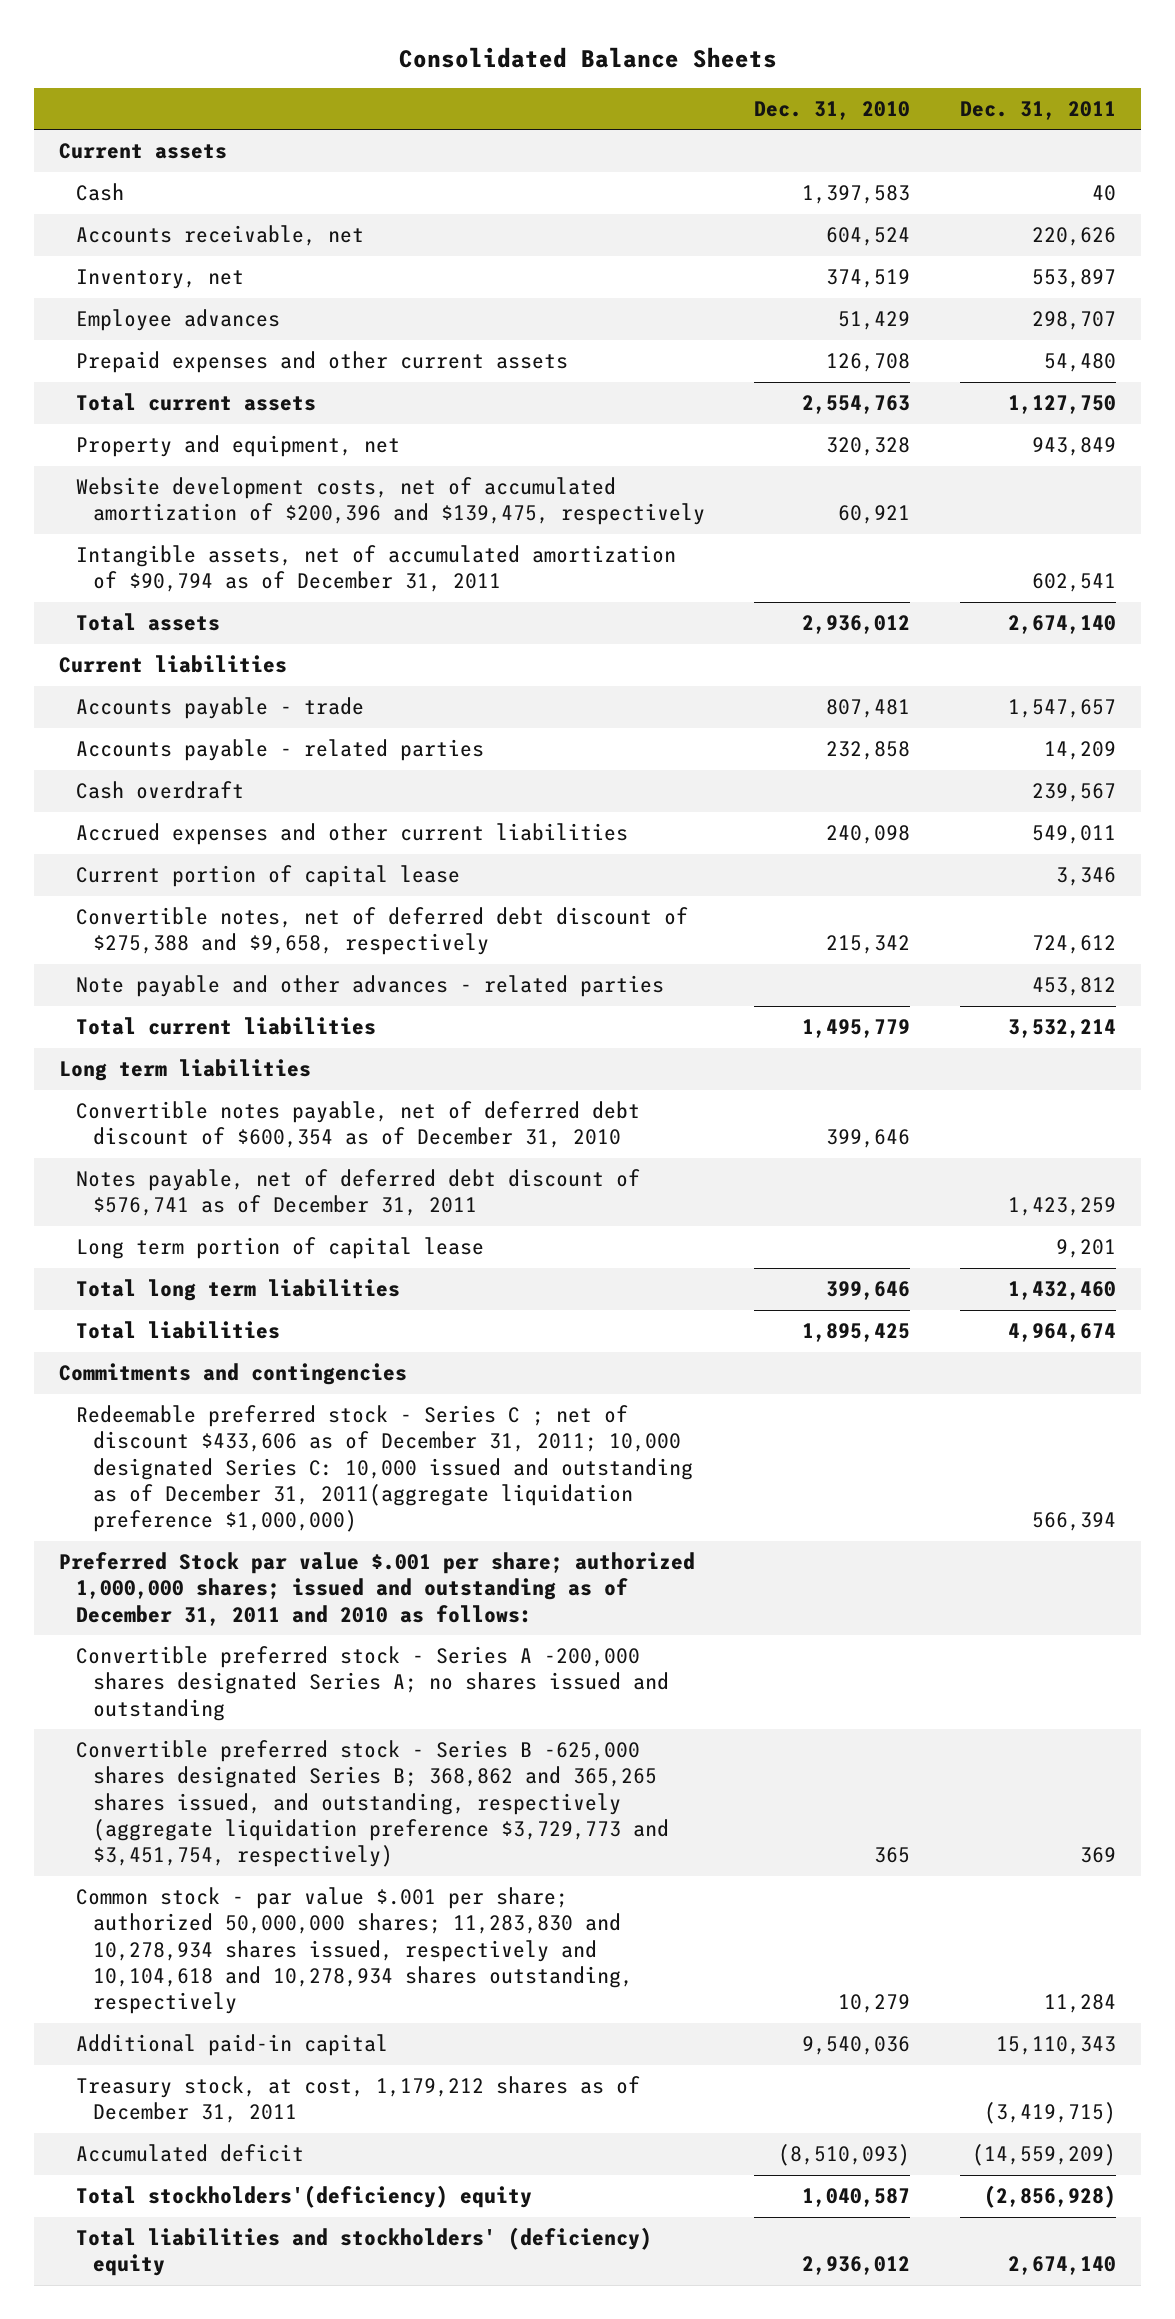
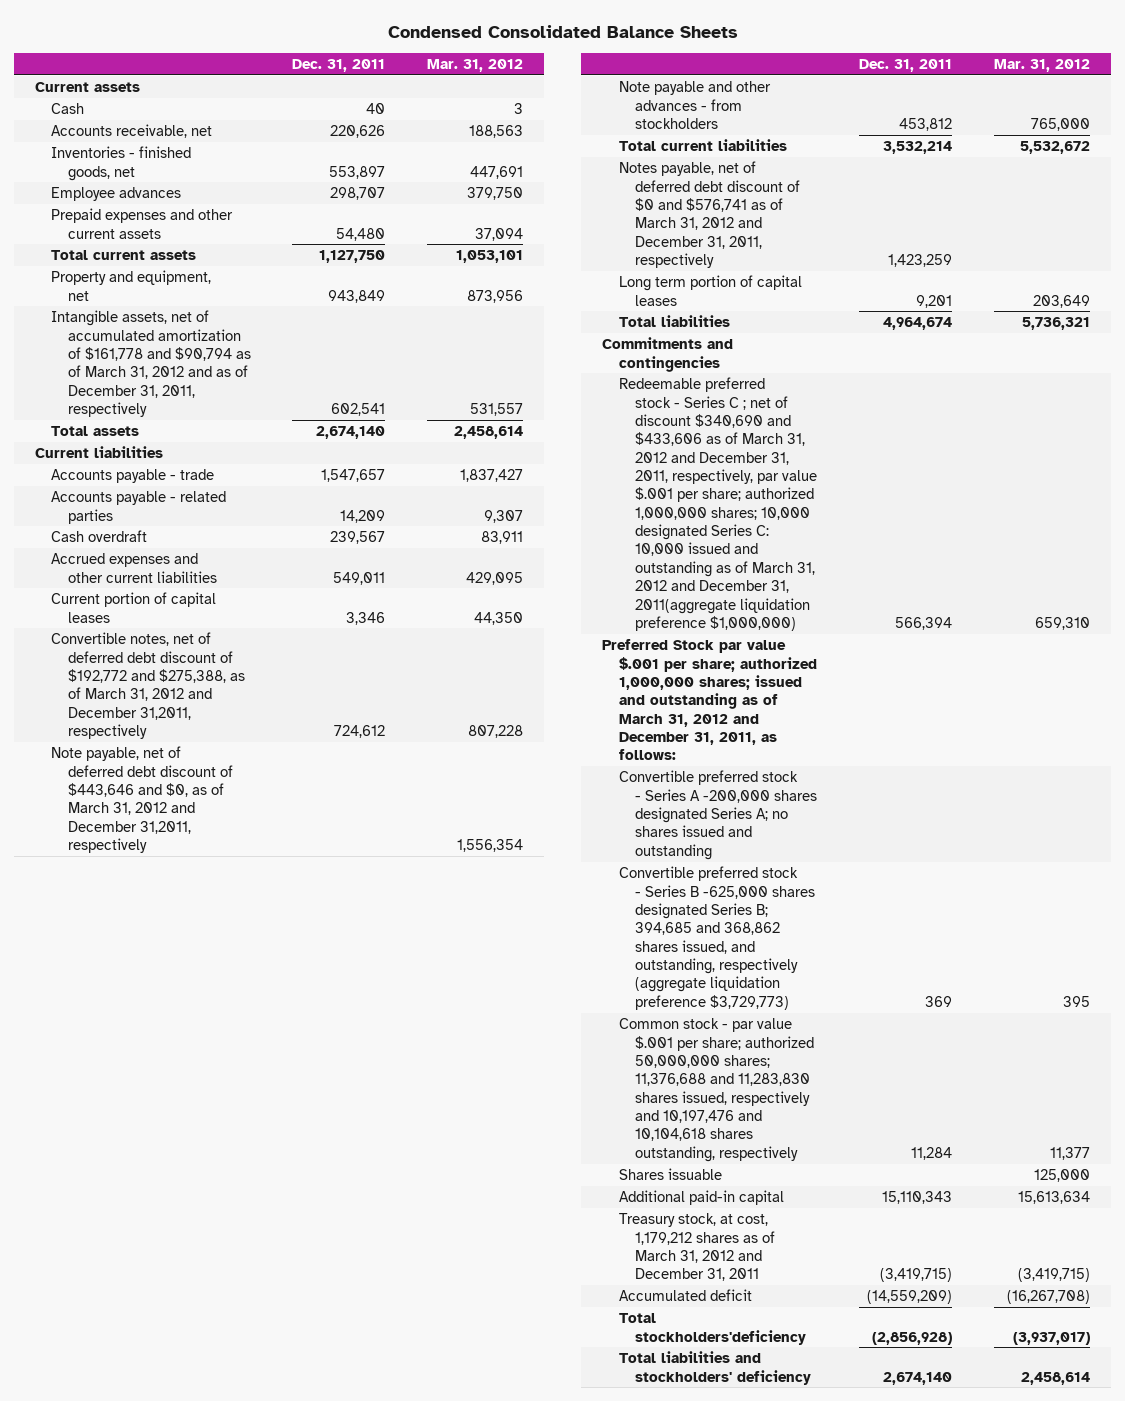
- Consolidated Balance Sheets
+ Condensed Consolidated Balance Sheets
- | Dec. 31, 2010 | Dec. 31, 2011
+ | Dec. 31, 2011 | Mar. 31, 2012
- Inventory, net | 374,519 | 553,897
+ Inventories - finished goods, net | 553,897 | 447,691
- Website development costs, net of accumulated amortization of $200,396 and $139,475, respectively | 60,921 |
- Intangible assets, net of accumulated amortization of $90,794 as of December 31, 2011 | | 602,541
+ Intangible assets, net of accumulated amortization of $161,778 and $90,794 as of March 31, 2012 and as of December 31, 2011, respectively | 602,541 | 531,557
- Current portion of capital lease | | 3,346
- Convertible notes, net of deferred debt discount of $275,388 and $9,658, respectively | 215,342 | 724,612
- Note payable and other advances - related parties | | 453,812
+ Current portion of capital leases | 3,346 | 44,350
+ Convertible notes, net of deferred debt discount of $192,772 and $275,388, as of March 31, 2012 and December 31,2011, respectively | 724,612 | 807,228
+ Note payable, net of deferred debt discount of $443,646 and $0, as of March 31, 2012 and December 31,2011, respectively | | 1,556,354
+ Note payable and other advances - from stockholders | 453,812 | 765,000
- Long term liabilities
- Convertible notes payable, net of deferred debt discount of $600,354 as of December 31, 2010 | 399,646 |
- Notes payable, net of deferred debt discount of $576,741 as of December 31, 2011 | | 1,423,259
- Long term portion of capital lease | | 9,201
- Total long term liabilities | 399,646 | 1,432,460
+ Notes payable, net of deferred debt discount of $0 and $576,741 as of March 31, 2012 and December 31, 2011, respectively | 1,423,259 |
+ Long term portion of capital leases | 9,201 | 203,649
- Redeemable preferred stock - Series C ; net of discount $433,606 as of December 31, 2011; 10,000 designated Series C: 10,000 issued and outstanding as of December 31, 2011(aggregate liquidation preference $1,000,000) | | 566,394
- Preferred Stock par value $.001 per share; authorized 1,000,000 shares; issued and outstanding as of December 31, 2011 and 2010 as follows:
+ Redeemable preferred stock - Series C ; net of discount $340,690 and $433,606 as of March 31, 2012 and December 31, 2011, respectively, par value $.001 per share; authorized 1,000,000 shares; 10,000 designated Series C: 10,000 issued and outstanding as of March 31, 2012 and December 31, 2011(aggregate liquidation preference $1,000,000) | 566,394 | 659,310
+ Preferred Stock par value $.001 per share; authorized 1,000,000 shares; issued and outstanding as of March 31, 2012 and December 31, 2011, as follows:
- Convertible preferred stock - Series B -625,000 shares designated Series B; 368,862 and 365,265 shares issued, and outstanding, respectively (aggregate liquidation preference $3,729,773 and $3,451,754, respectively) | 365 | 369
- Common stock - par value $.001 per share; authorized 50,000,000 shares; 11,283,830 and 10,278,934 shares issued, respectively and 10,104,618 and 10,278,934 shares outstanding, respectively | 10,279 | 11,284
+ Convertible preferred stock - Series B -625,000 shares designated Series B; 394,685 and 368,862 shares issued, and outstanding, respectively (aggregate liquidation preference $3,729,773) | 369 | 395
+ Common stock - par value $.001 per share; authorized 50,000,000 shares; 11,376,688 and 11,283,830 shares issued, respectively and 10,197,476 and 10,104,618 shares outstanding, respectively | 11,284 | 11,377
+ Shares issuable | | 125,000
- Treasury stock, at cost, 1,179,212 shares as of December 31, 2011 | | (3,419,715)
+ Treasury stock, at cost, 1,179,212 shares as of March 31, 2012 and December 31, 2011 | (3,419,715) | (3,419,715)
- Total stockholders'(deficiency) equity | 1,040,587 | (2,856,928)
- Total liabilities and stockholders' (deficiency) equity | 2,936,012 | 2,674,140
+ Total stockholders'deficiency | (2,856,928) | (3,937,017)
+ Total liabilities and stockholders' deficiency | 2,674,140 | 2,458,614

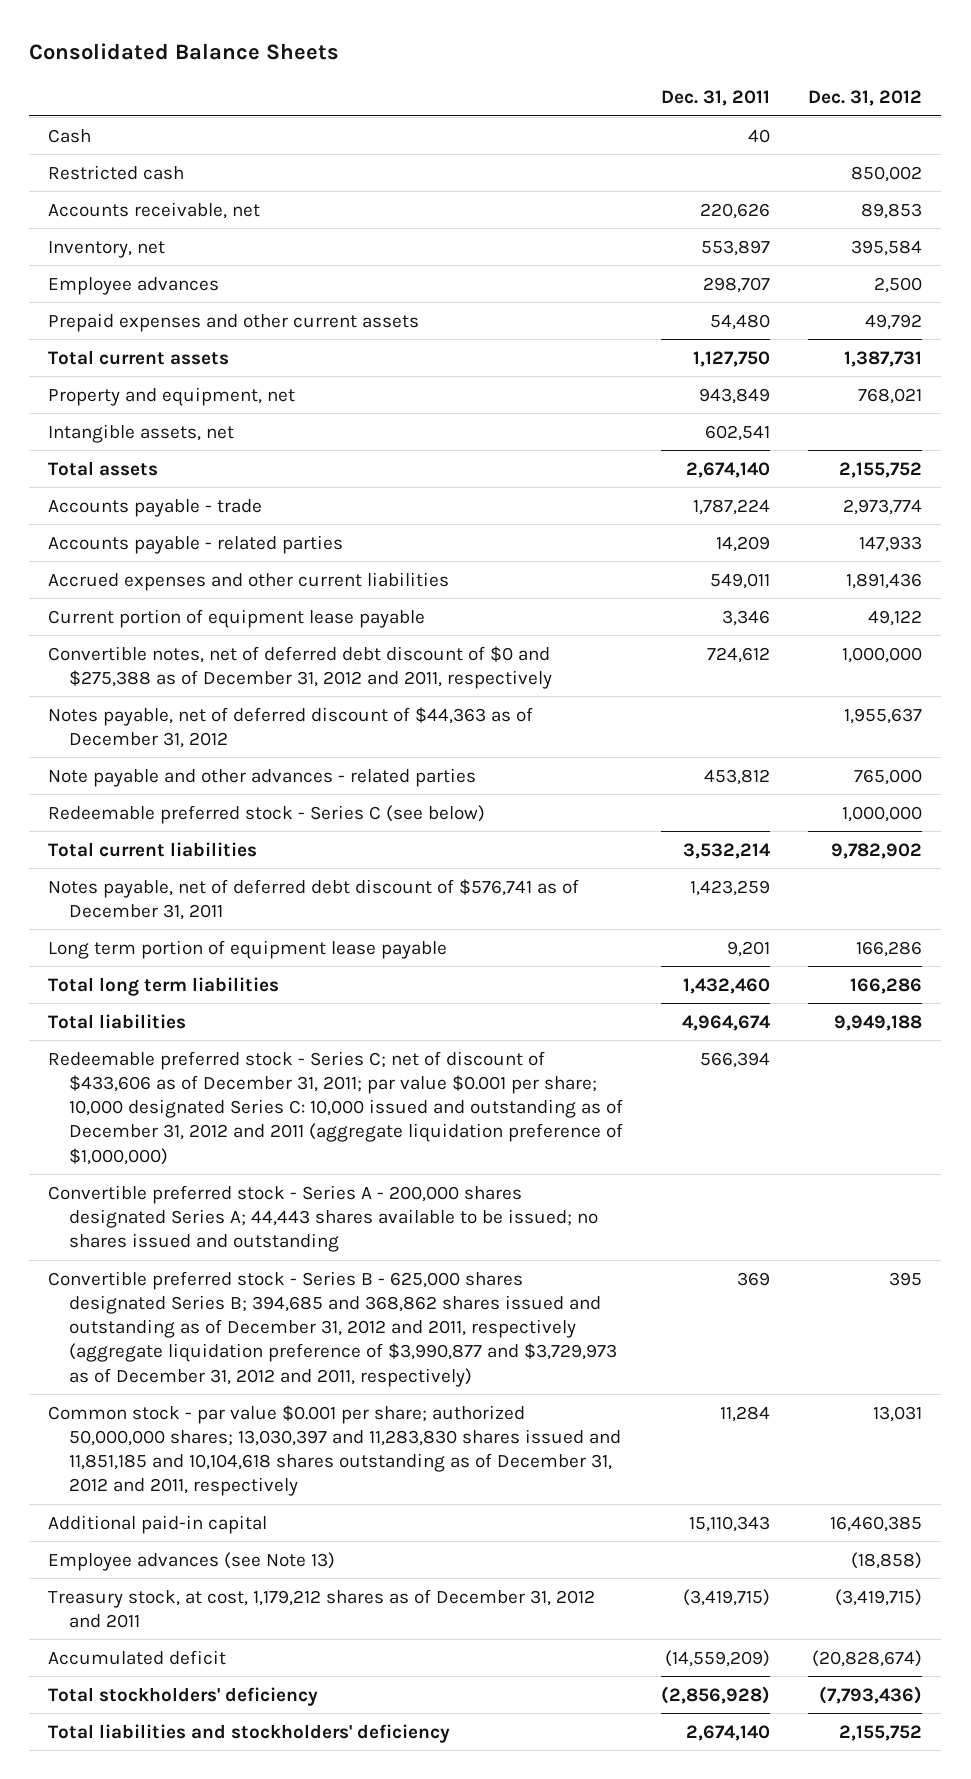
- Condensed Consolidated Balance Sheets
+ Consolidated Balance Sheets
- | Dec. 31, 2011 | Mar. 31, 2012
+ | Dec. 31, 2011 | Dec. 31, 2012
- Current assets
+ Restricted cash | | 850,002
- Inventories - finished goods, net | 553,897 | 447,691
+ Inventory, net | 553,897 | 395,584
- Intangible assets, net of accumulated amortization of $161,778 and $90,794 as of March 31, 2012 and as of December 31, 2011, respectively | 602,541 | 531,557
+ Intangible assets, net | 602,541 |
- Current liabilities
- Accounts payable - trade | 1,547,657 | 1,837,427
+ Accounts payable - trade | 1,787,224 | 2,973,774
- Cash overdraft | 239,567 | 83,911
- Current portion of capital leases | 3,346 | 44,350
- Convertible notes, net of deferred debt discount of $192,772 and $275,388, as of March 31, 2012 and December 31,2011, respectively | 724,612 | 807,228
- Note payable, net of deferred debt discount of $443,646 and $0, as of March 31, 2012 and December 31,2011, respectively | | 1,556,354
- Note payable and other advances - from stockholders | 453,812 | 765,000
+ Current portion of equipment lease payable | 3,346 | 49,122
+ Convertible notes, net of deferred debt discount of $0 and $275,388 as of December 31, 2012 and 2011, respectively | 724,612 | 1,000,000
+ Notes payable, net of deferred discount of $44,363 as of December 31, 2012 | | 1,955,637
+ Note payable and other advances - related parties | 453,812 | 765,000
+ Redeemable preferred stock - Series C (see below) | | 1,000,000
- Notes payable, net of deferred debt discount of $0 and $576,741 as of March 31, 2012 and December 31, 2011, respectively | 1,423,259 |
- Long term portion of capital leases | 9,201 | 203,649
+ Notes payable, net of deferred debt discount of $576,741 as of December 31, 2011 | 1,423,259 |
+ Long term portion of equipment lease payable | 9,201 | 166,286
+ Total long term liabilities | 1,432,460 | 166,286
- Commitments and contingencies
- Redeemable preferred stock - Series C ; net of discount $340,690 and $433,606 as of March 31, 2012 and December 31, 2011, respectively, par value $.001 per share; authorized 1,000,000 shares; 10,000 designated Series C: 10,000 issued and outstanding as of March 31, 2012 and December 31, 2011(aggregate liquidation preference $1,000,000) | 566,394 | 659,310
- Preferred Stock par value $.001 per share; authorized 1,000,000 shares; issued and outstanding as of March 31, 2012 and December 31, 2011, as follows:
- Convertible preferred stock - Series A -200,000 shares designated Series A; no shares issued and outstanding
- Convertible preferred stock - Series B -625,000 shares designated Series B; 394,685 and 368,862 shares issued, and outstanding, respectively (aggregate liquidation preference $3,729,773) | 369 | 395
- Common stock - par value $.001 per share; authorized 50,000,000 shares; 11,376,688 and 11,283,830 shares issued, respectively and 10,197,476 and 10,104,618 shares outstanding, respectively | 11,284 | 11,377
- Shares issuable | | 125,000
+ Redeemable preferred stock - Series C; net of discount of $433,606 as of December 31, 2011; par value $0.001 per share; 10,000 designated Series C: 10,000 issued and outstanding as of December 31, 2012 and 2011 (aggregate liquidation preference of $1,000,000) | 566,394 |
+ Convertible preferred stock - Series A - 200,000 shares designated Series A; 44,443 shares available to be issued; no shares issued and outstanding
+ Convertible preferred stock - Series B - 625,000 shares designated Series B; 394,685 and 368,862 shares issued and outstanding as of December 31, 2012 and 2011, respectively (aggregate liquidation preference of $3,990,877 and $3,729,973 as of December 31, 2012 and 2011, respectively) | 369 | 395
+ Common stock - par value $0.001 per share; authorized 50,000,000 shares; 13,030,397 and 11,283,830 shares issued and 11,851,185 and 10,104,618 shares outstanding as of December 31, 2012 and 2011, respectively | 11,284 | 13,031
- Treasury stock, at cost, 1,179,212 shares as of March 31, 2012 and December 31, 2011 | (3,419,715) | (3,419,715)
+ Employee advances (see Note 13) | | (18,858)
+ Treasury stock, at cost, 1,179,212 shares as of December 31, 2012 and 2011 | (3,419,715) | (3,419,715)
- Total stockholders'deficiency | (2,856,928) | (3,937,017)
+ Total stockholders' deficiency | (2,856,928) | (7,793,436)

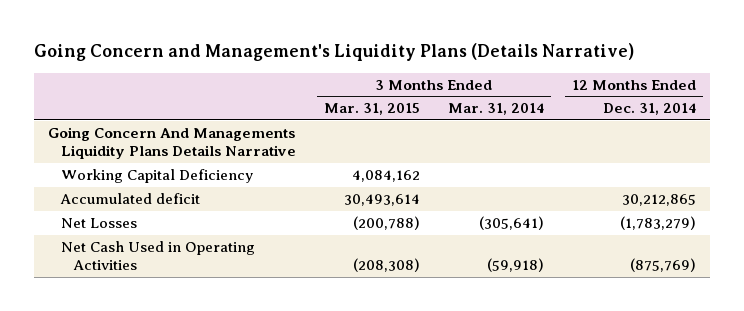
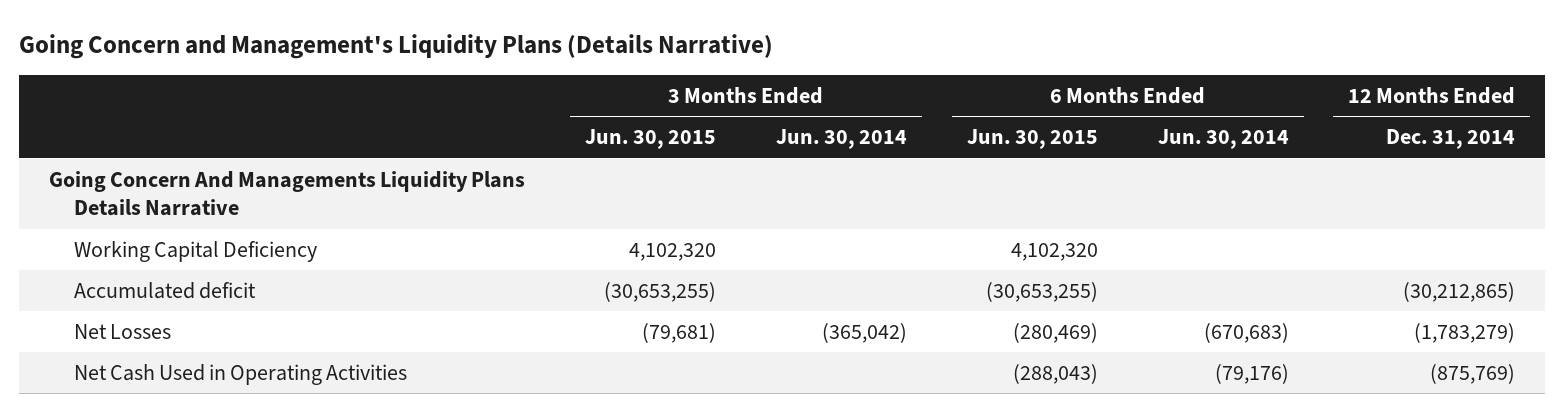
- | 3 Months Ended Mar. 31, 2015 | 3 Months Ended Mar. 31, 2014 | 12 Months Ended Dec. 31, 2014
+ | 3 Months Ended Jun. 30, 2015 | 3 Months Ended Jun. 30, 2014 | 6 Months Ended Jun. 30, 2015 | 6 Months Ended Jun. 30, 2014 | 12 Months Ended Dec. 31, 2014
- Accumulated deficit | 30,493,614 | | 30,212,865
+ Accumulated deficit | (30,653,255) | | (30,653,255) | | (30,212,865)

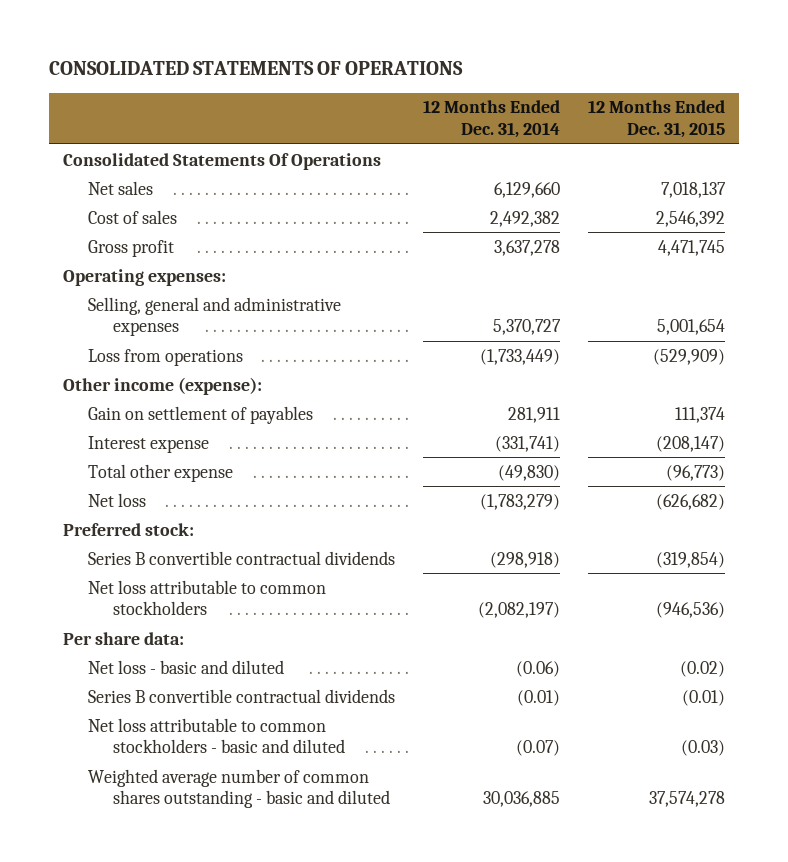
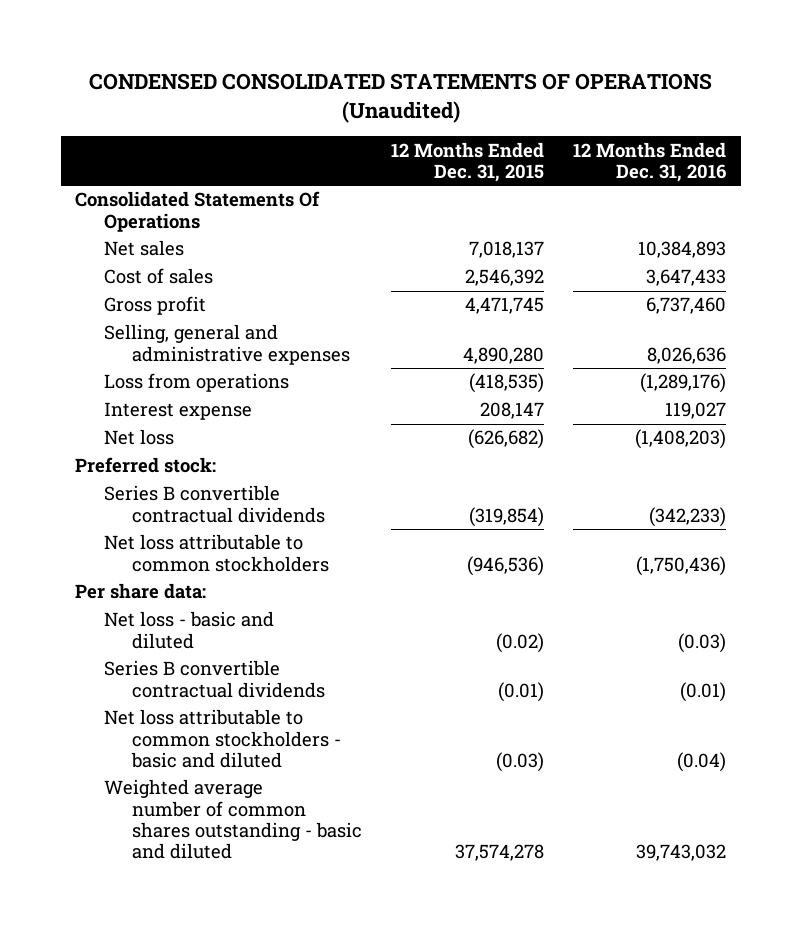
- CONSOLIDATED STATEMENTS OF OPERATIONS
+ CONDENSED CONSOLIDATED STATEMENTS OF OPERATIONS (Unaudited)
- | 12 Months Ended Dec. 31, 2014 | 12 Months Ended Dec. 31, 2015
+ | 12 Months Ended Dec. 31, 2015 | 12 Months Ended Dec. 31, 2016
- Operating expenses:
- Selling, general and administrative expenses | 5,370,727 | 5,001,654
- Loss from operations | (1,733,449) | (529,909)
- Other income (expense):
- Gain on settlement of payables | 281,911 | 111,374
- Interest expense | (331,741) | (208,147)
- Total other expense | (49,830) | (96,773)
+ Selling, general and administrative expenses | 4,890,280 | 8,026,636
+ Loss from operations | (418,535) | (1,289,176)
+ Interest expense | 208,147 | 119,027

